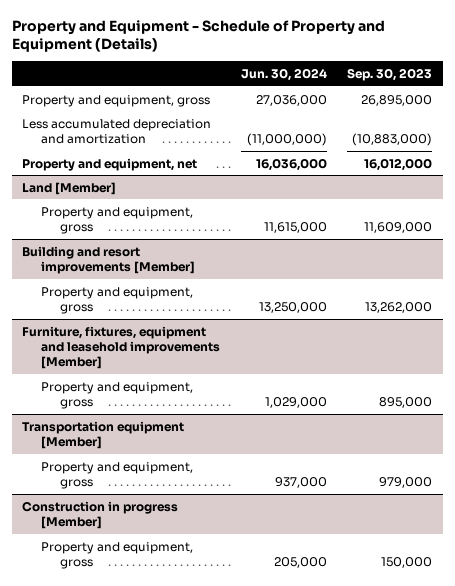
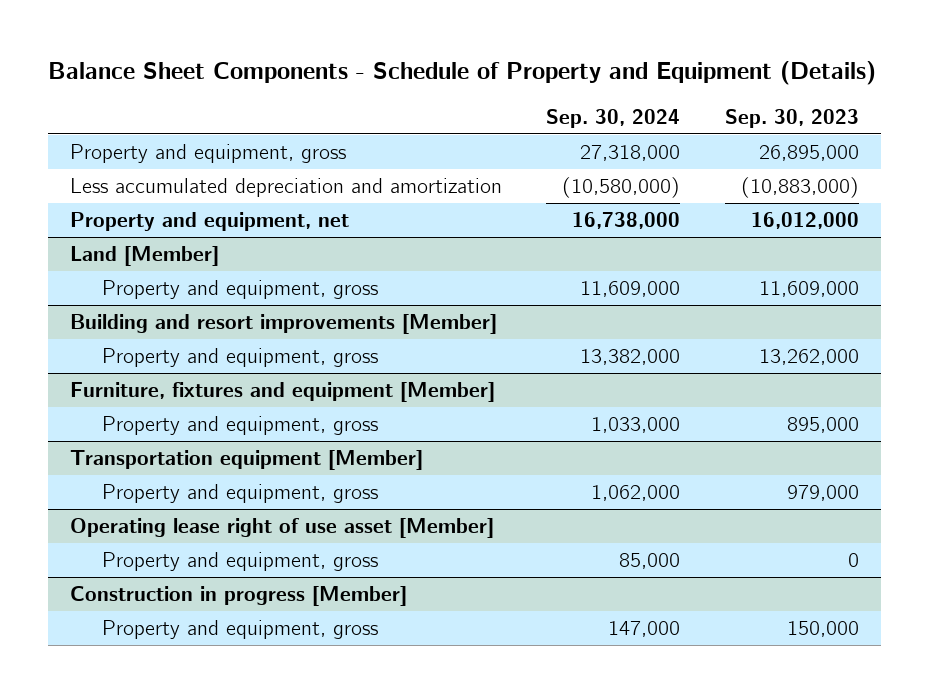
- Property and Equipment - Schedule of Property and Equipment (Details)
+ Balance Sheet Components - Schedule of Property and Equipment (Details)
- | Jun. 30, 2024 | Sep. 30, 2023
+ | Sep. 30, 2024 | Sep. 30, 2023
- Furniture, fixtures, equipment and leasehold improvements [Member]
+ Furniture, fixtures and equipment [Member]
+ Operating lease right of use asset [Member]
+ Property and equipment, gross | 85,000 | 0

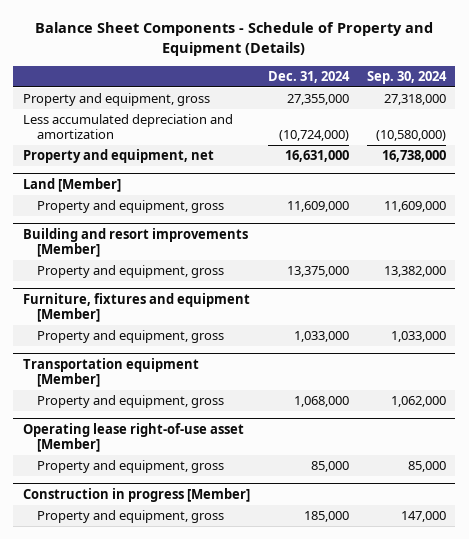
- | Sep. 30, 2024 | Sep. 30, 2023
+ | Dec. 31, 2024 | Sep. 30, 2024
- Operating lease right of use asset [Member]
+ Operating lease right-of-use asset [Member]

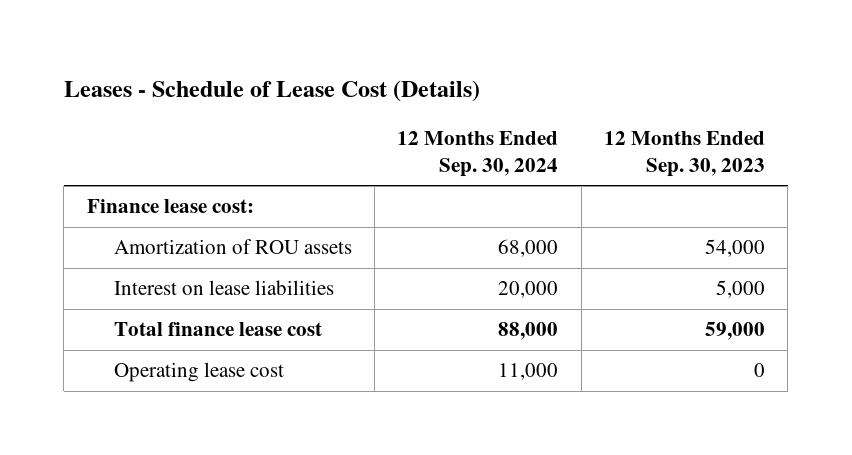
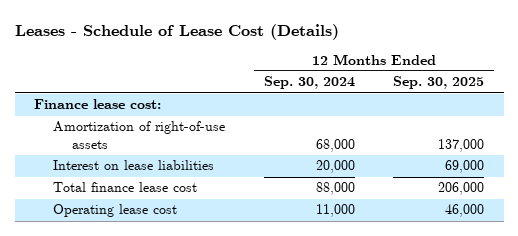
- | 12 Months Ended Sep. 30, 2024 | 12 Months Ended Sep. 30, 2023
+ | 12 Months Ended Sep. 30, 2024 | 12 Months Ended Sep. 30, 2025
- Amortization of ROU assets | 68,000 | 54,000
+ Amortization of right-of-use assets | 68,000 | 137,000

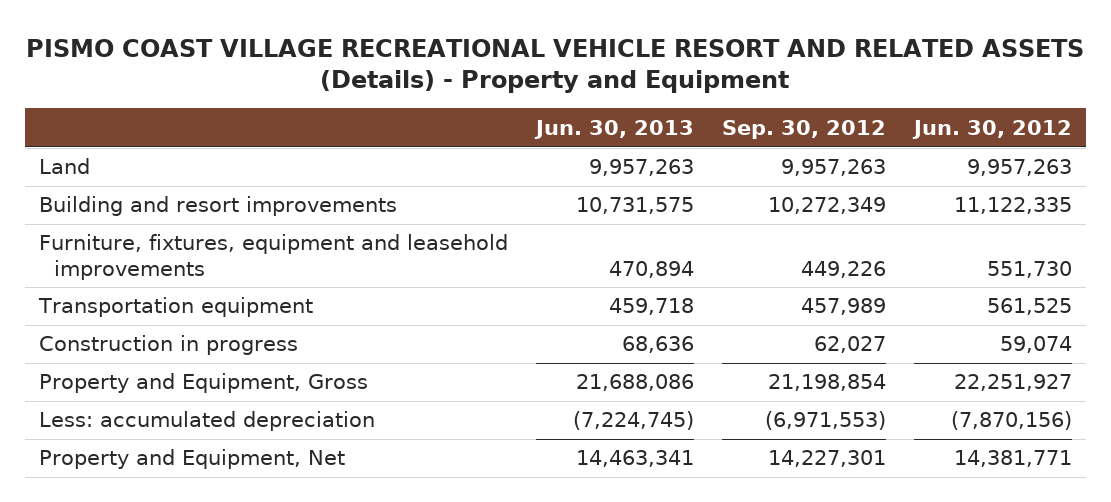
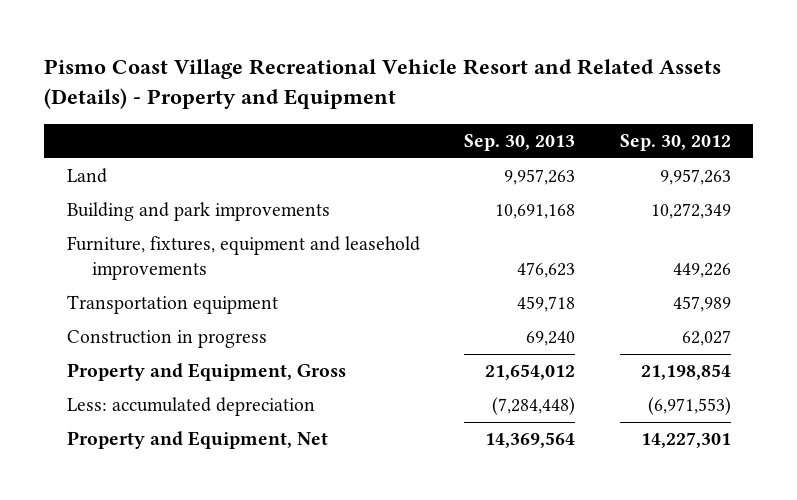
- PISMO COAST VILLAGE RECREATIONAL VEHICLE RESORT AND RELATED ASSETS (Details) - Property and Equipment
+ Pismo Coast Village Recreational Vehicle Resort and Related Assets (Details) - Property and Equipment
- | Jun. 30, 2013 | Sep. 30, 2012 | Jun. 30, 2012
+ | Sep. 30, 2013 | Sep. 30, 2012
- Building and resort improvements | 10,731,575 | 10,272,349 | 11,122,335
+ Building and park improvements | 10,691,168 | 10,272,349

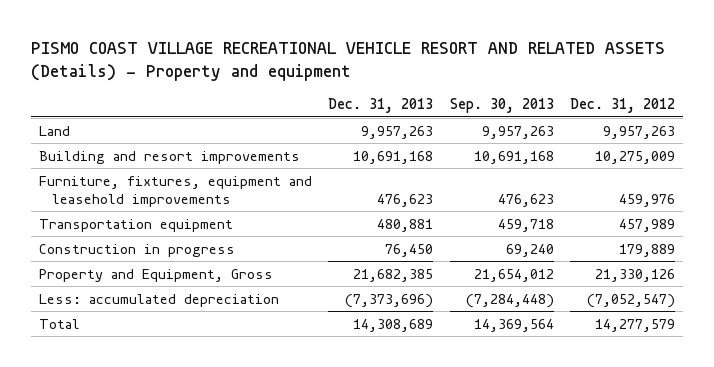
- Pismo Coast Village Recreational Vehicle Resort and Related Assets (Details) - Property and Equipment
+ PISMO COAST VILLAGE RECREATIONAL VEHICLE RESORT AND RELATED ASSETS (Details) - Property and equipment
- | Sep. 30, 2013 | Sep. 30, 2012
+ | Dec. 31, 2013 | Sep. 30, 2013 | Dec. 31, 2012
- Building and park improvements | 10,691,168 | 10,272,349
+ Building and resort improvements | 10,691,168 | 10,691,168 | 10,275,009
- Property and Equipment, Net | 14,369,564 | 14,227,301
+ Total | 14,308,689 | 14,369,564 | 14,277,579

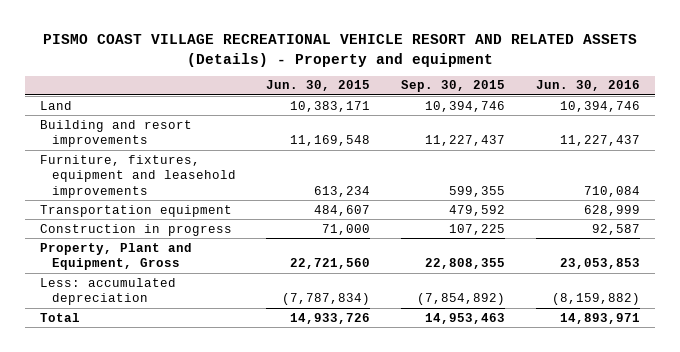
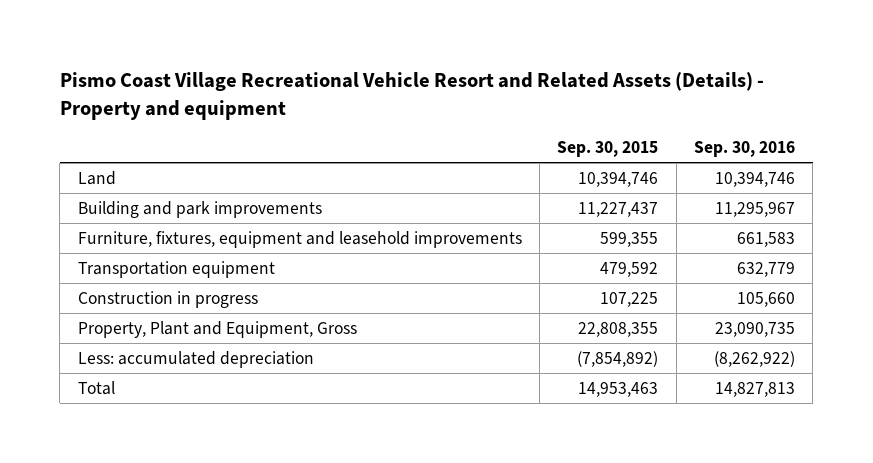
- PISMO COAST VILLAGE RECREATIONAL VEHICLE RESORT AND RELATED ASSETS (Details) - Property and equipment
+ Pismo Coast Village Recreational Vehicle Resort and Related Assets (Details) - Property and equipment
- | Jun. 30, 2015 | Sep. 30, 2015 | Jun. 30, 2016
+ | Sep. 30, 2015 | Sep. 30, 2016
- Building and resort improvements | 11,169,548 | 11,227,437 | 11,227,437
+ Building and park improvements | 11,227,437 | 11,295,967

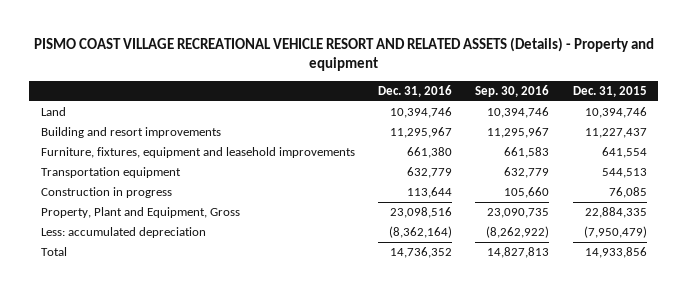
- Pismo Coast Village Recreational Vehicle Resort and Related Assets (Details) - Property and equipment
+ PISMO COAST VILLAGE RECREATIONAL VEHICLE RESORT AND RELATED ASSETS (Details) - Property and equipment
- | Sep. 30, 2015 | Sep. 30, 2016
+ | Dec. 31, 2016 | Sep. 30, 2016 | Dec. 31, 2015
- Building and park improvements | 11,227,437 | 11,295,967
+ Building and resort improvements | 11,295,967 | 11,295,967 | 11,227,437

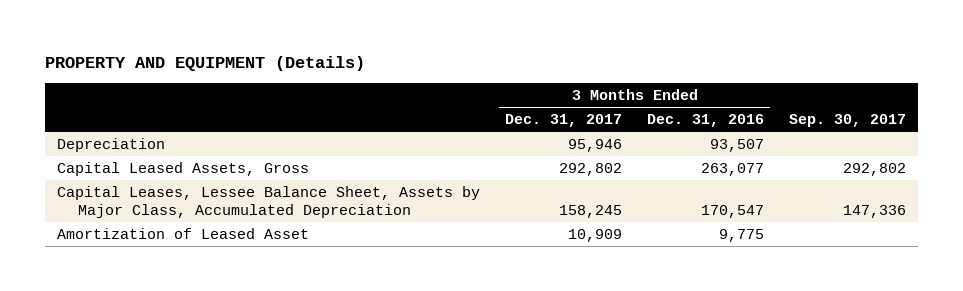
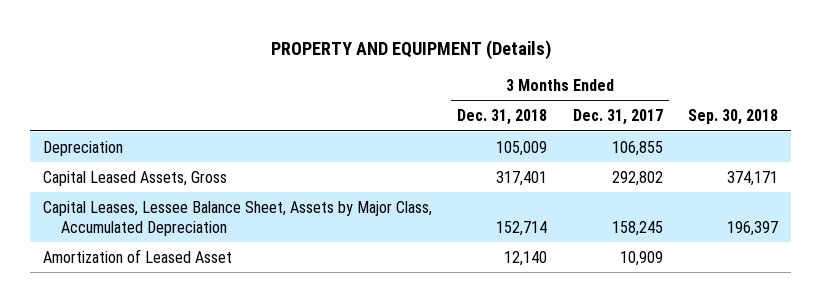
- | 3 Months Ended Dec. 31, 2017 | 3 Months Ended Dec. 31, 2016 | Sep. 30, 2017
+ | 3 Months Ended Dec. 31, 2018 | 3 Months Ended Dec. 31, 2017 | Sep. 30, 2018
- Depreciation | 95,946 | 93,507 |
+ Depreciation | 105,009 | 106,855 |

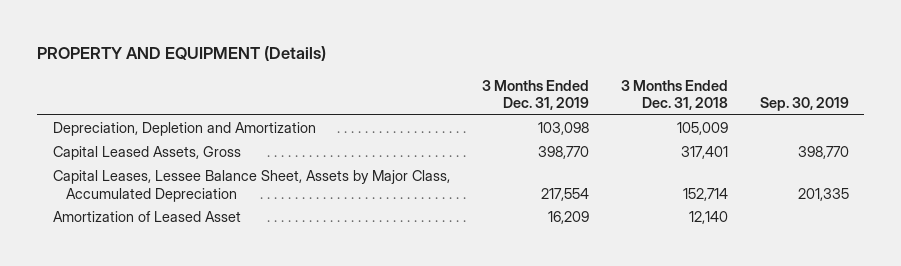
- | 3 Months Ended Dec. 31, 2018 | 3 Months Ended Dec. 31, 2017 | Sep. 30, 2018
+ | 3 Months Ended Dec. 31, 2019 | 3 Months Ended Dec. 31, 2018 | Sep. 30, 2019
- Depreciation | 105,009 | 106,855 |
+ Depreciation, Depletion and Amortization | 103,098 | 105,009 |

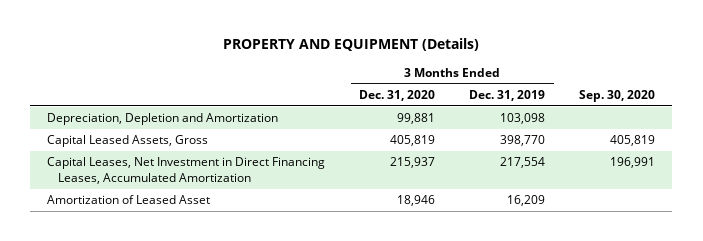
- | 3 Months Ended Dec. 31, 2019 | 3 Months Ended Dec. 31, 2018 | Sep. 30, 2019
+ | 3 Months Ended Dec. 31, 2020 | 3 Months Ended Dec. 31, 2019 | Sep. 30, 2020
- Capital Leases, Lessee Balance Sheet, Assets by Major Class, Accumulated Depreciation | 217,554 | 152,714 | 201,335
+ Capital Leases, Net Investment in Direct Financing Leases, Accumulated Amortization | 215,937 | 217,554 | 196,991

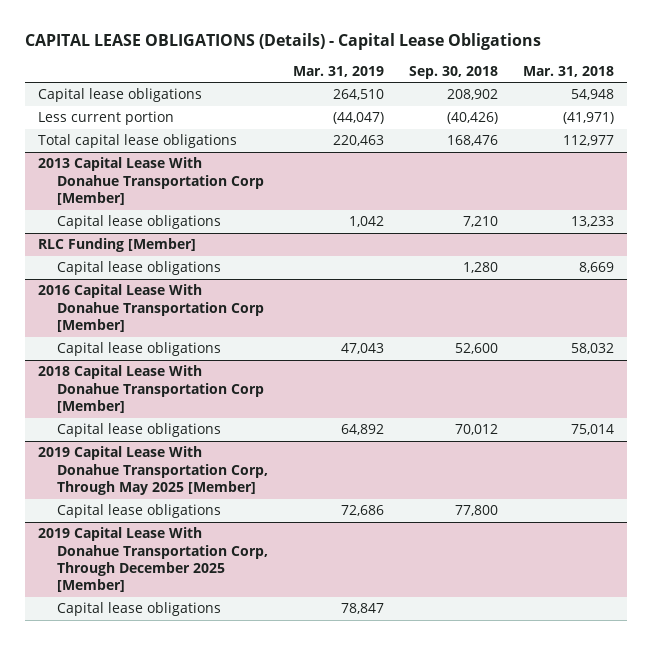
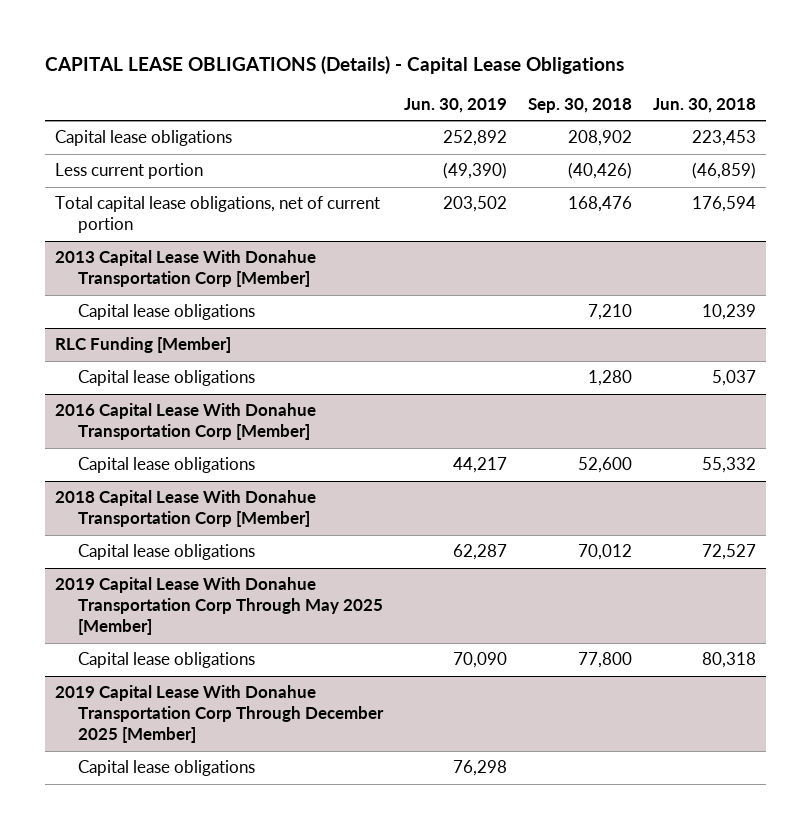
- | Mar. 31, 2019 | Sep. 30, 2018 | Mar. 31, 2018
+ | Jun. 30, 2019 | Sep. 30, 2018 | Jun. 30, 2018
- Total capital lease obligations | 220,463 | 168,476 | 112,977
+ Total capital lease obligations, net of current portion | 203,502 | 168,476 | 176,594
- 2019 Capital Lease With Donahue Transportation Corp, Through May 2025 [Member]
+ 2019 Capital Lease With Donahue Transportation Corp Through May 2025 [Member]
- 2019 Capital Lease With Donahue Transportation Corp, Through December 2025 [Member]
+ 2019 Capital Lease With Donahue Transportation Corp Through December 2025 [Member]

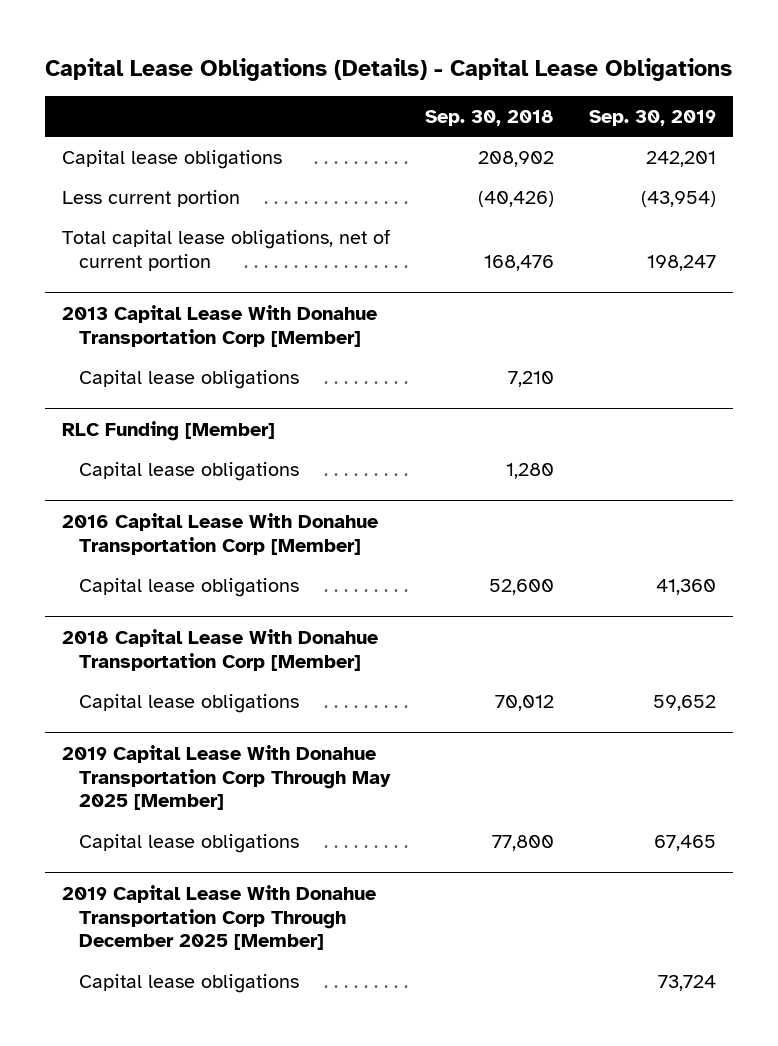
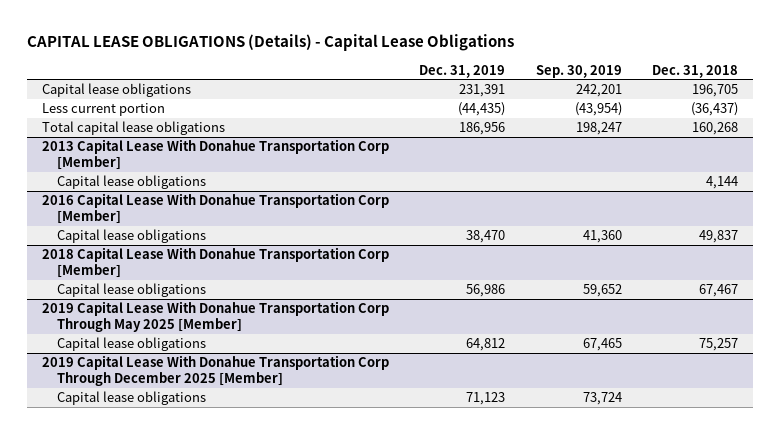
- Capital Lease Obligations (Details) - Capital Lease Obligations
+ CAPITAL LEASE OBLIGATIONS (Details) - Capital Lease Obligations
- | Sep. 30, 2018 | Sep. 30, 2019
+ | Dec. 31, 2019 | Sep. 30, 2019 | Dec. 31, 2018
- Total capital lease obligations, net of current portion | 168,476 | 198,247
+ Total capital lease obligations | 186,956 | 198,247 | 160,268
- RLC Funding [Member]
- Capital lease obligations | 1,280 |

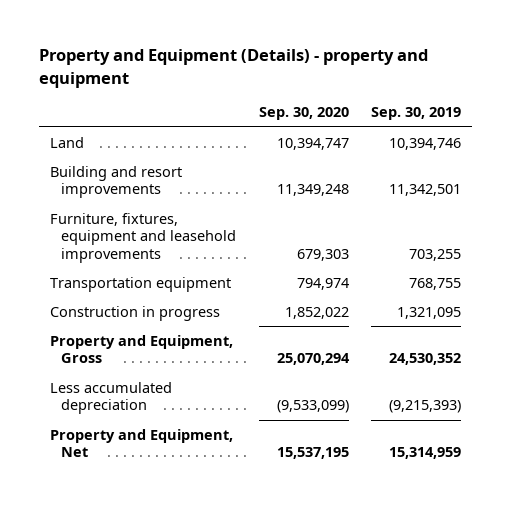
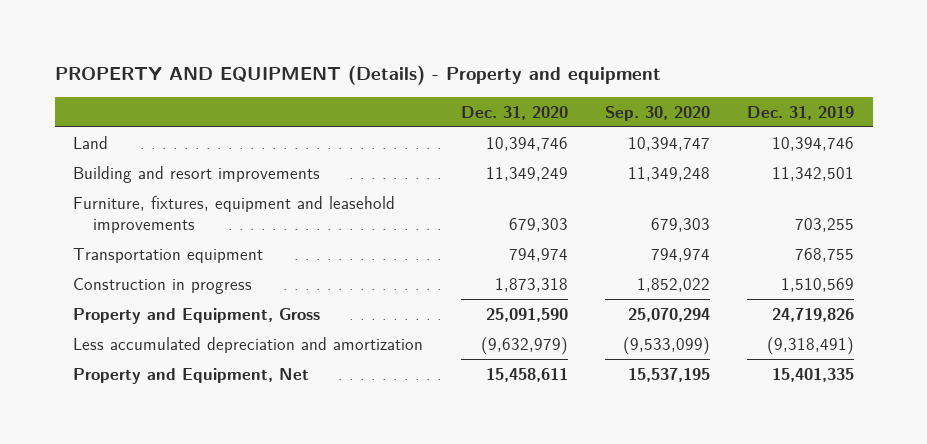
- Property and Equipment (Details) - property and equipment
+ PROPERTY AND EQUIPMENT (Details) - Property and equipment
- | Sep. 30, 2020 | Sep. 30, 2019
+ | Dec. 31, 2020 | Sep. 30, 2020 | Dec. 31, 2019
- Less accumulated depreciation | (9,533,099) | (9,215,393)
+ Less accumulated depreciation and amortization | (9,632,979) | (9,533,099) | (9,318,491)

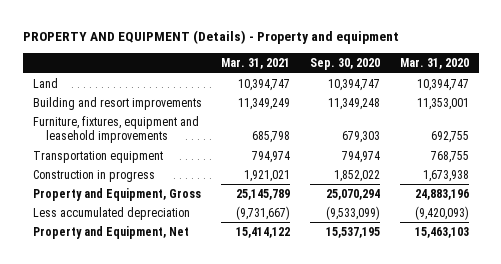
- | Dec. 31, 2020 | Sep. 30, 2020 | Dec. 31, 2019
+ | Mar. 31, 2021 | Sep. 30, 2020 | Mar. 31, 2020
- Less accumulated depreciation and amortization | (9,632,979) | (9,533,099) | (9,318,491)
+ Less accumulated depreciation | (9,731,667) | (9,533,099) | (9,420,093)

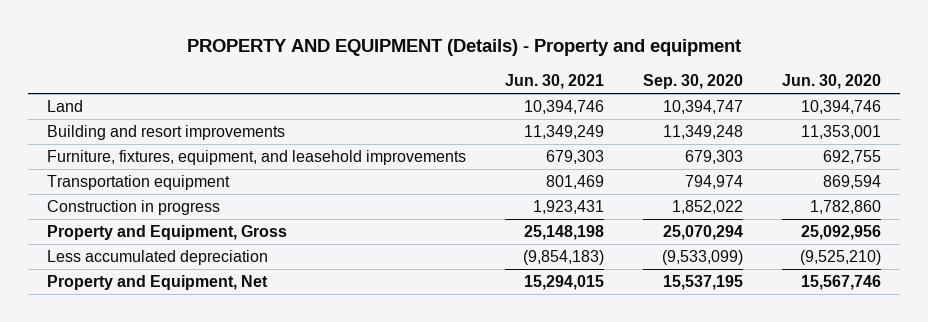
- | Mar. 31, 2021 | Sep. 30, 2020 | Mar. 31, 2020
+ | Jun. 30, 2021 | Sep. 30, 2020 | Jun. 30, 2020
- Furniture, fixtures, equipment and leasehold improvements | 685,798 | 679,303 | 692,755
+ Furniture, fixtures, equipment, and leasehold improvements | 679,303 | 679,303 | 692,755

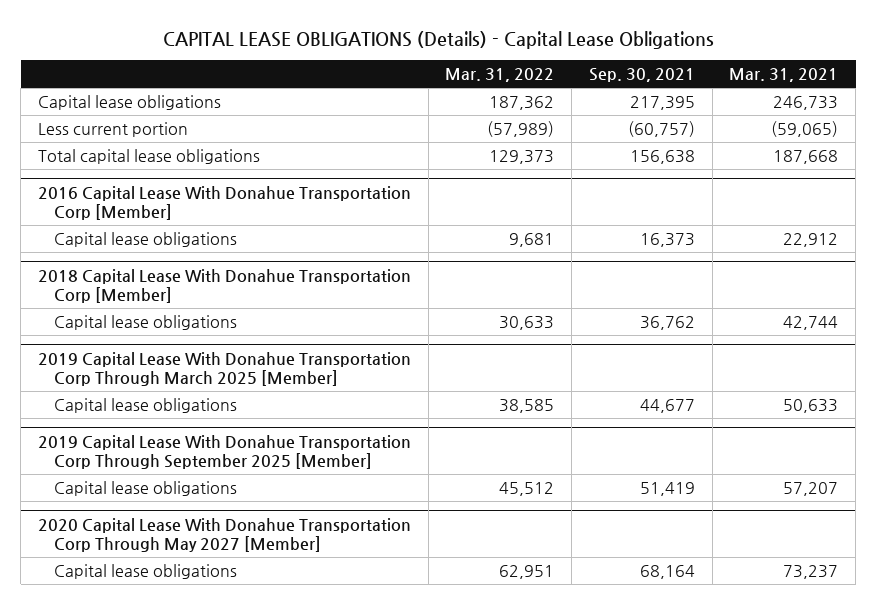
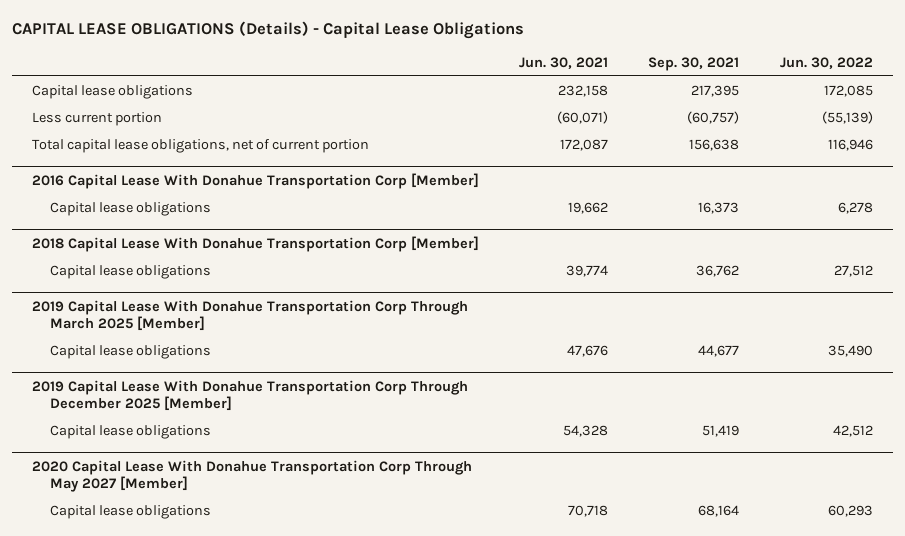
- | Mar. 31, 2022 | Sep. 30, 2021 | Mar. 31, 2021
+ | Jun. 30, 2021 | Sep. 30, 2021 | Jun. 30, 2022
- Total capital lease obligations | 129,373 | 156,638 | 187,668
+ Total capital lease obligations, net of current portion | 172,087 | 156,638 | 116,946
- 2019 Capital Lease With Donahue Transportation Corp Through September 2025 [Member]
+ 2019 Capital Lease With Donahue Transportation Corp Through December 2025 [Member]

